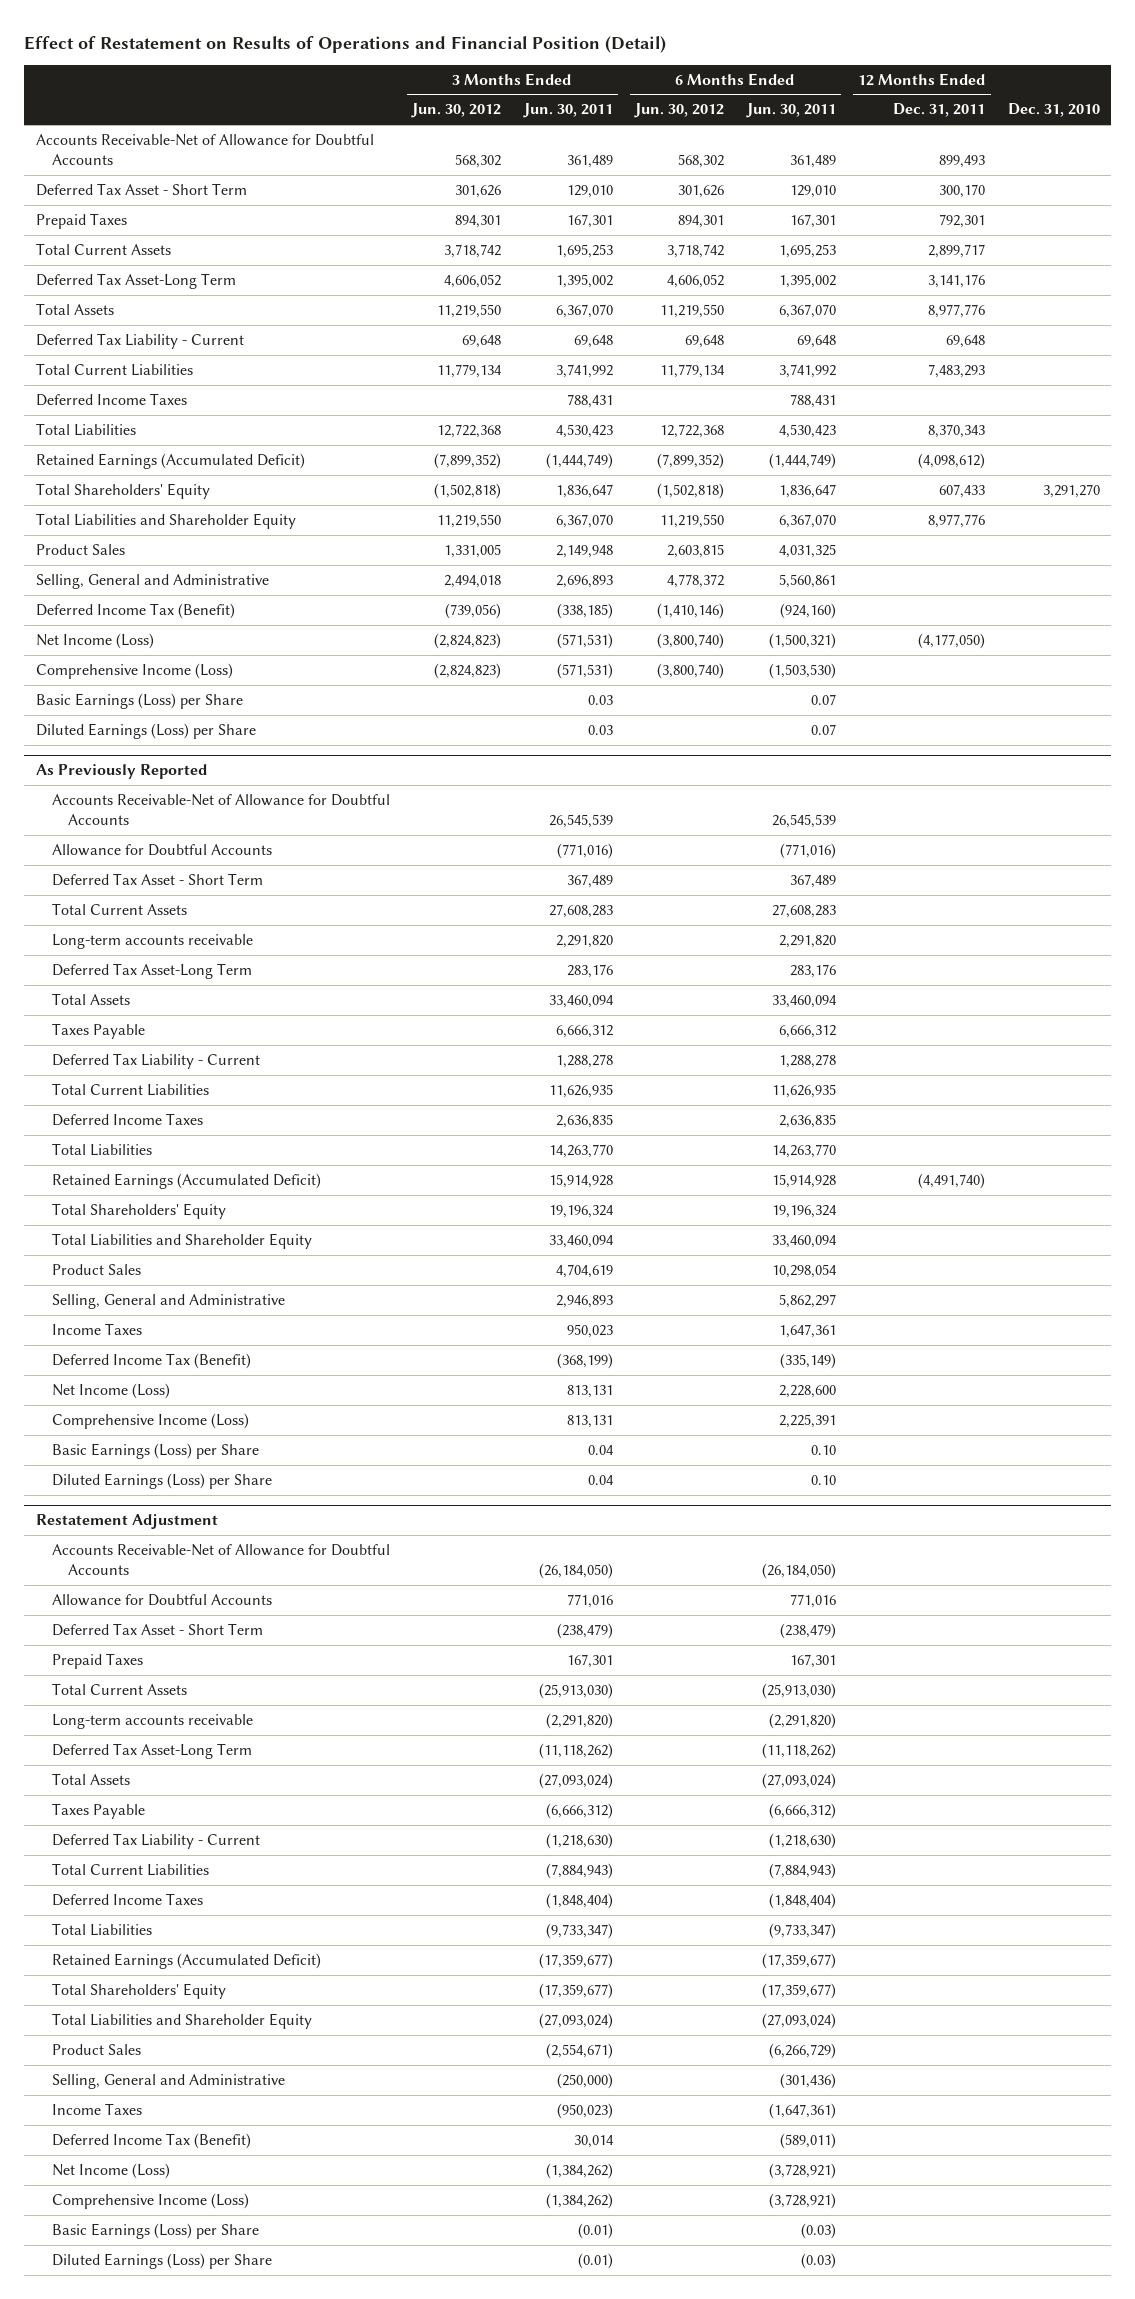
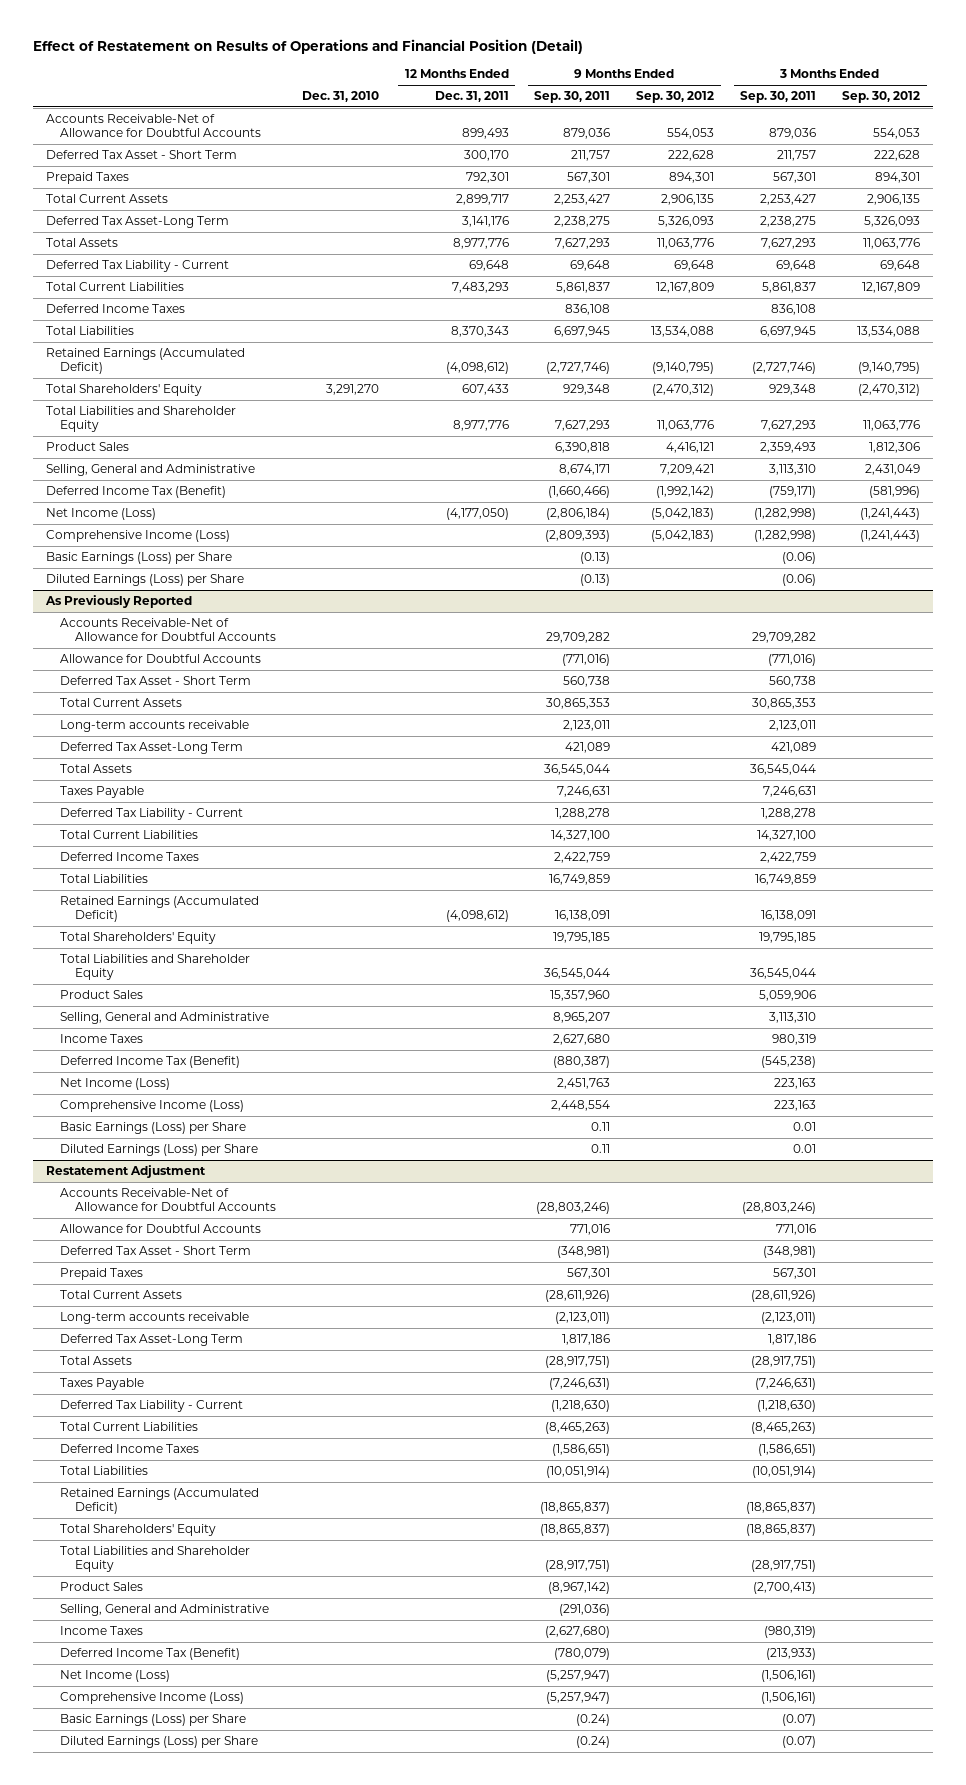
- | 3 Months Ended Jun. 30, 2012 | 3 Months Ended Jun. 30, 2011 | 6 Months Ended Jun. 30, 2012 | 6 Months Ended Jun. 30, 2011 | 12 Months Ended Dec. 31, 2011 | Dec. 31, 2010
+ | Dec. 31, 2010 | 12 Months Ended Dec. 31, 2011 | 9 Months Ended Sep. 30, 2011 | 9 Months Ended Sep. 30, 2012 | 3 Months Ended Sep. 30, 2011 | 3 Months Ended Sep. 30, 2012
@ As Previously Reported
- Retained Earnings (Accumulated Deficit) | | 15,914,928 | | 15,914,928 | (4,491,740) |
+ Retained Earnings (Accumulated Deficit) | | (4,098,612) | 16,138,091 | | 16,138,091 |

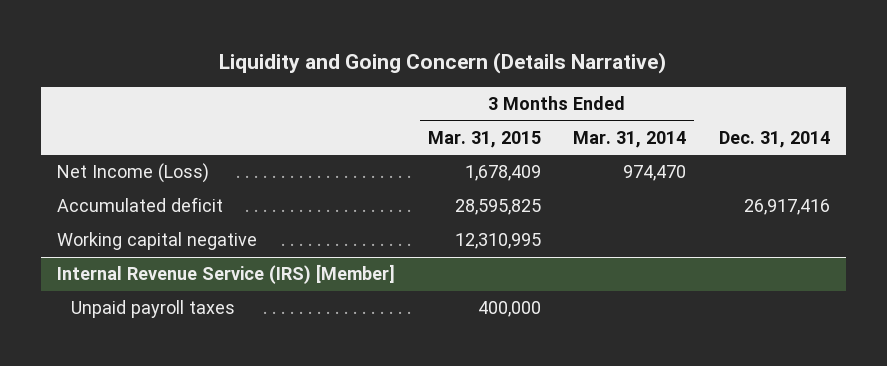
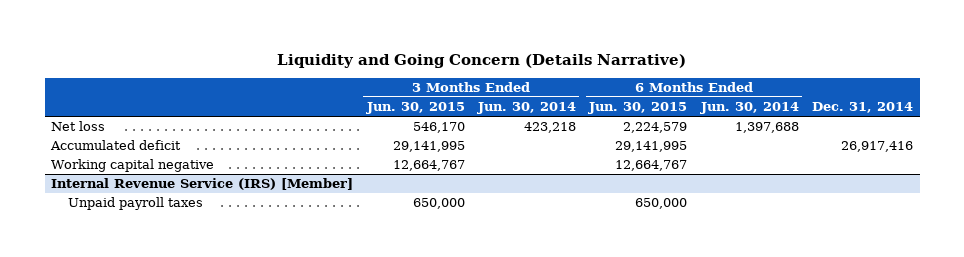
- | 3 Months Ended Mar. 31, 2015 | 3 Months Ended Mar. 31, 2014 | Dec. 31, 2014
+ | 3 Months Ended Jun. 30, 2015 | 3 Months Ended Jun. 30, 2014 | 6 Months Ended Jun. 30, 2015 | 6 Months Ended Jun. 30, 2014 | Dec. 31, 2014
- Net Income (Loss) | 1,678,409 | 974,470 |
+ Net loss | 546,170 | 423,218 | 2,224,579 | 1,397,688 |

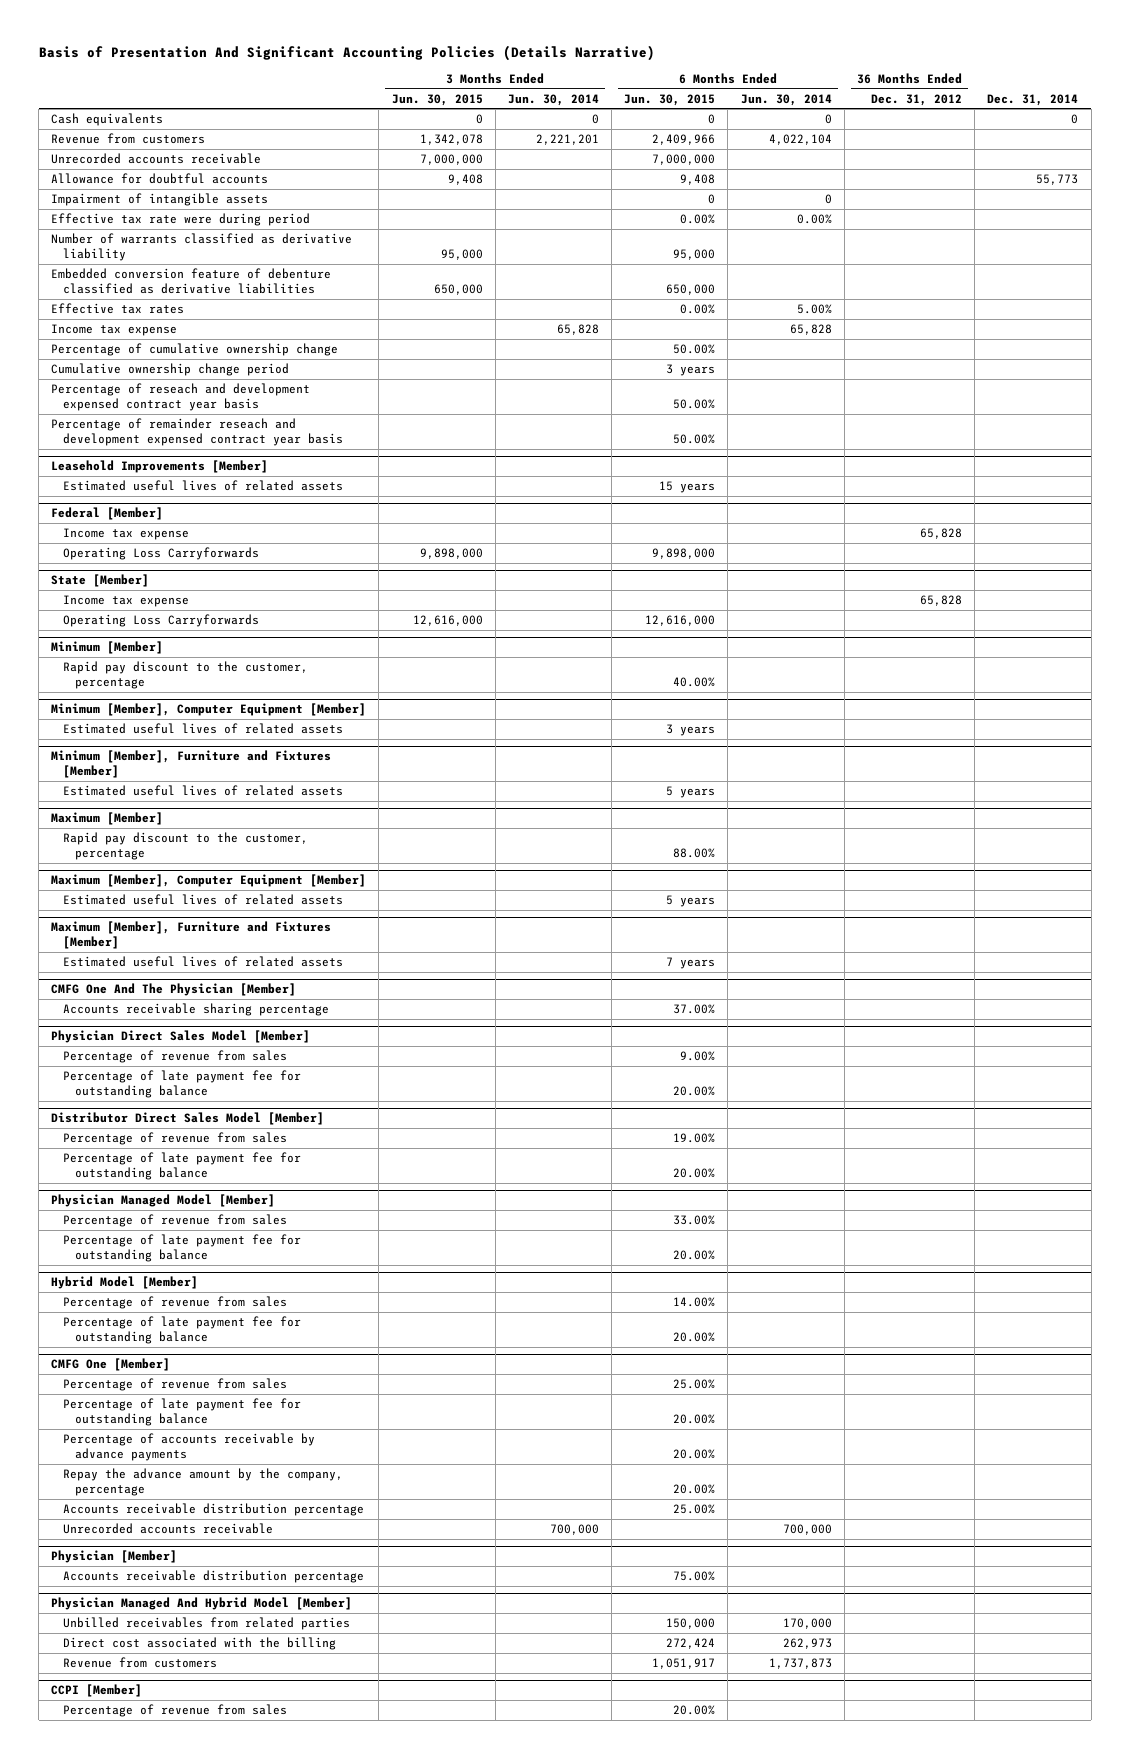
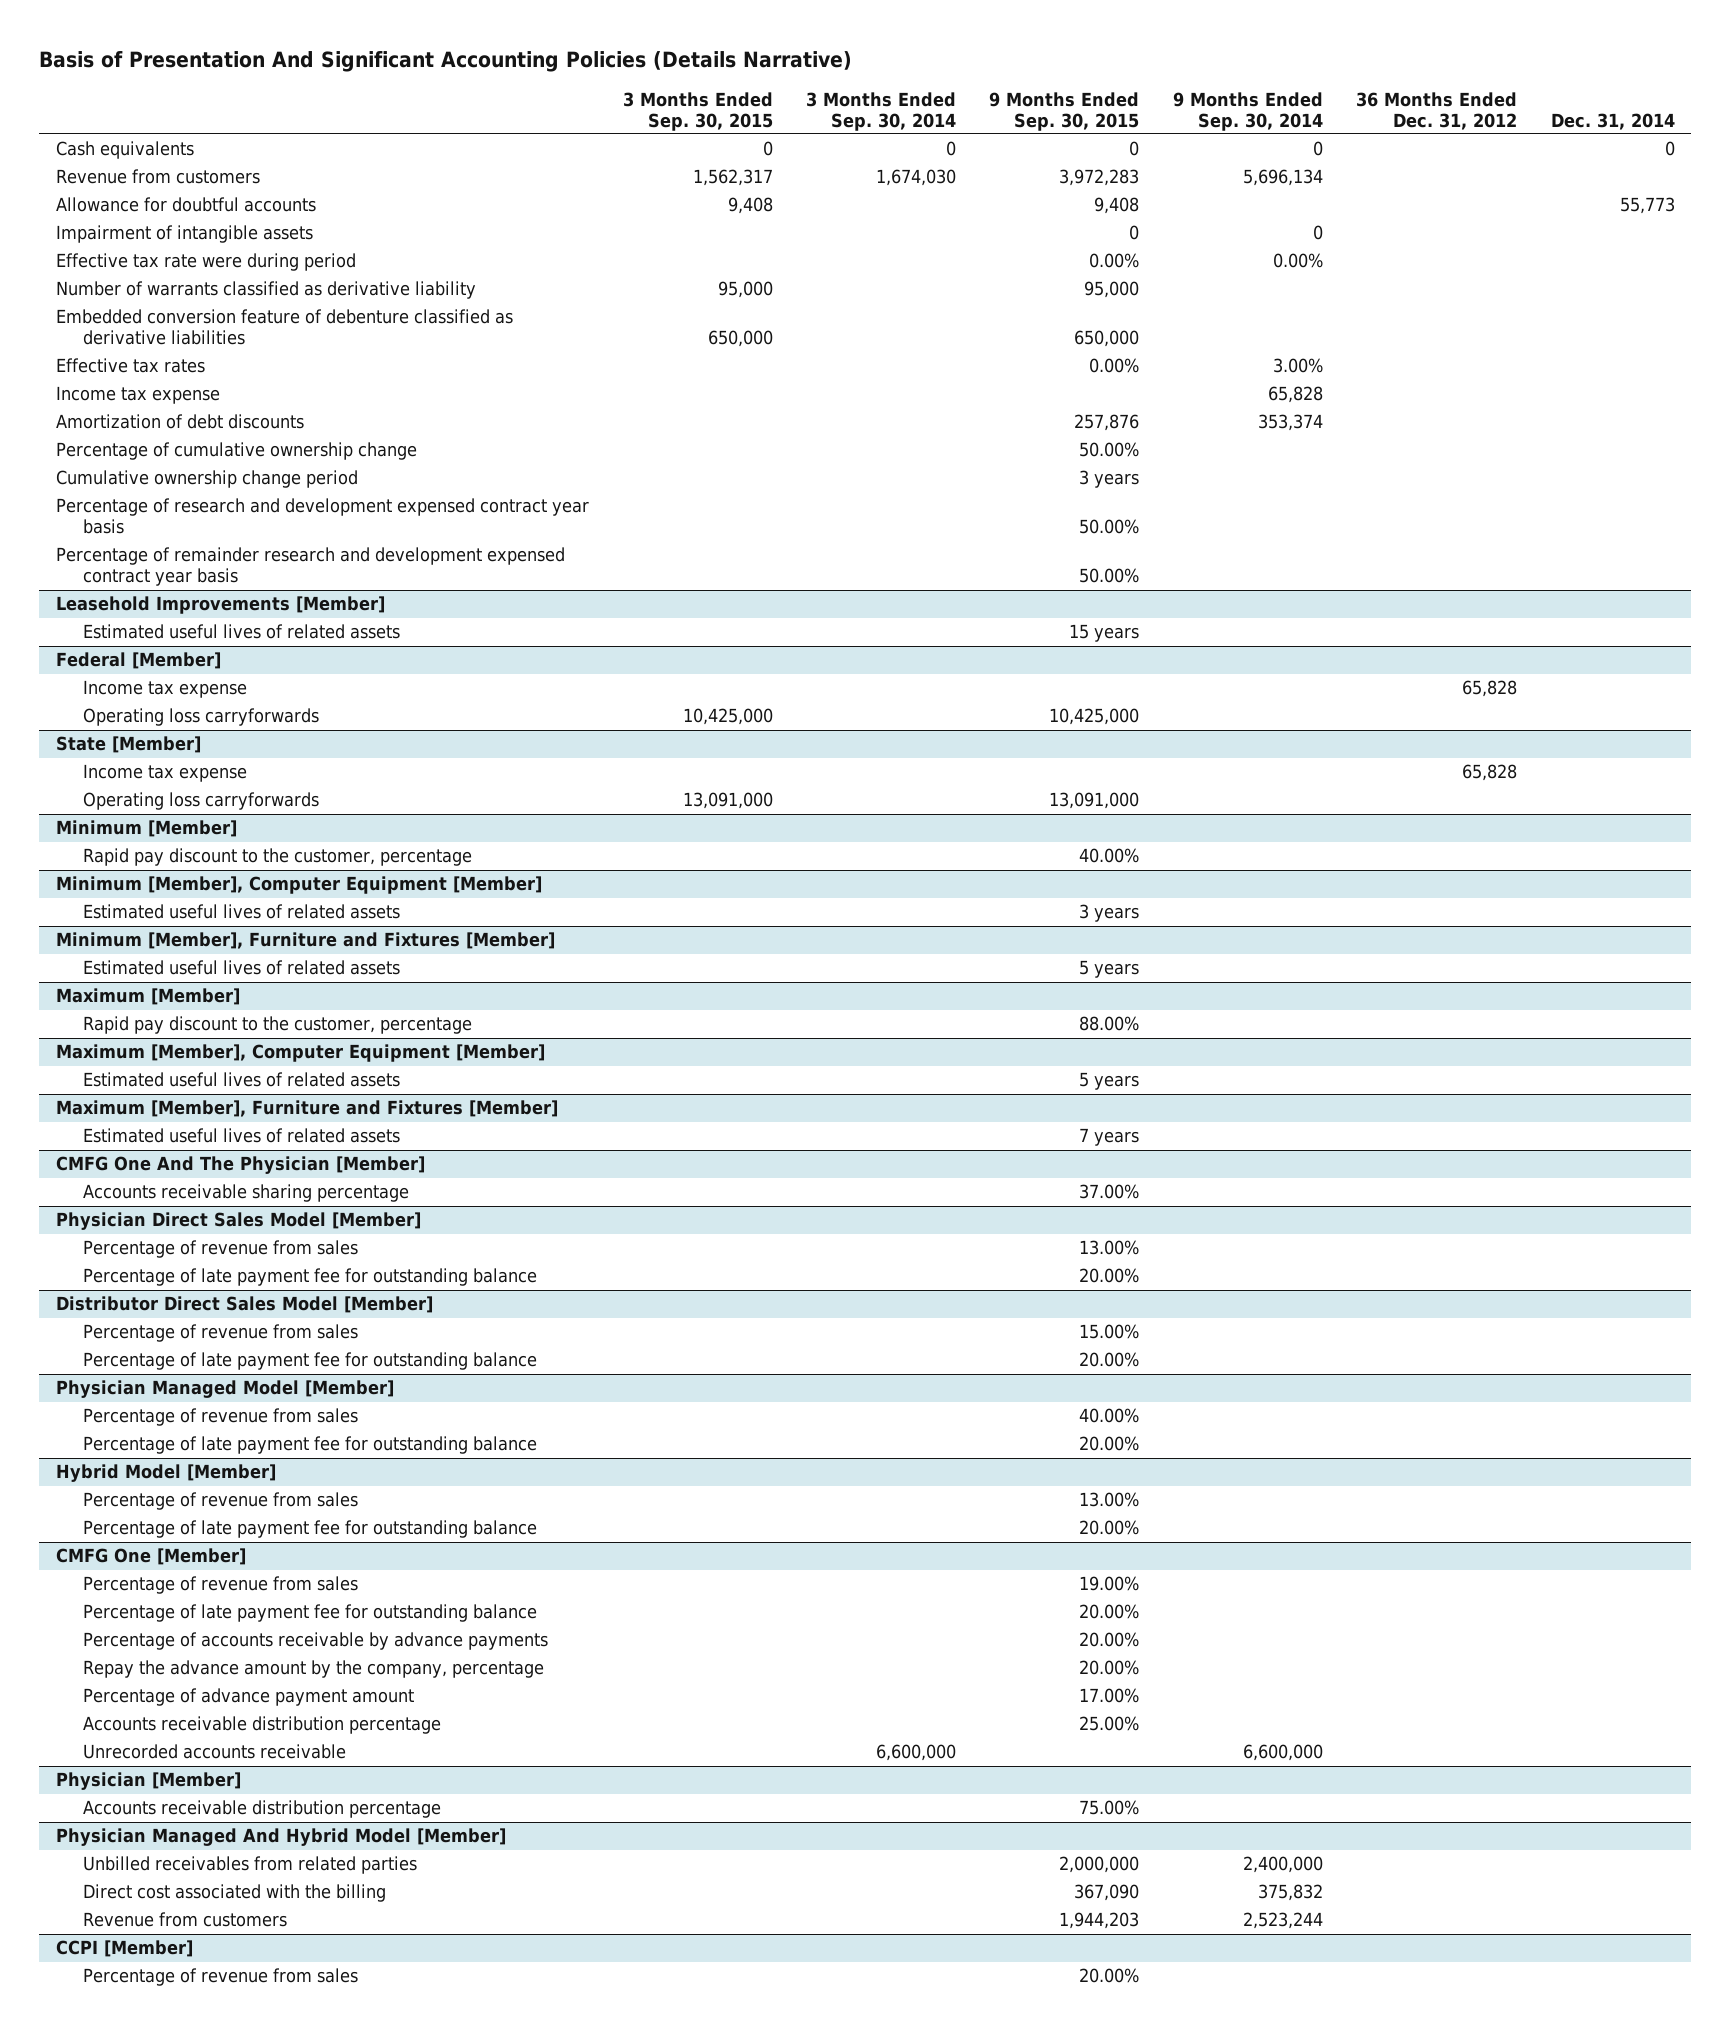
- | 3 Months Ended Jun. 30, 2015 | 3 Months Ended Jun. 30, 2014 | 6 Months Ended Jun. 30, 2015 | 6 Months Ended Jun. 30, 2014 | 36 Months Ended Dec. 31, 2012 | Dec. 31, 2014
+ | 3 Months Ended Sep. 30, 2015 | 3 Months Ended Sep. 30, 2014 | 9 Months Ended Sep. 30, 2015 | 9 Months Ended Sep. 30, 2014 | 36 Months Ended Dec. 31, 2012 | Dec. 31, 2014
- Unrecorded accounts receivable | 7,000,000 | | 7,000,000 | | |
+ Amortization of debt discounts | | | 257,876 | 353,374 | |
- Percentage of reseach and development expensed contract year basis | | | 50.00% | | |
- Percentage of remainder reseach and development expensed contract year basis | | | 50.00% | | |
+ Percentage of research and development expensed contract year basis | | | 50.00% | | |
+ Percentage of remainder research and development expensed contract year basis | | | 50.00% | | |
@ Federal [Member]
- Operating Loss Carryforwards | 9,898,000 | | 9,898,000 | | |
+ Operating loss carryforwards | 10,425,000 | | 10,425,000 | | |
@ State [Member]
- Operating Loss Carryforwards | 12,616,000 | | 12,616,000 | | |
+ Operating loss carryforwards | 13,091,000 | | 13,091,000 | | |
@ CMFG One [Member]
+ Percentage of advance payment amount | | | 17.00% | | |

